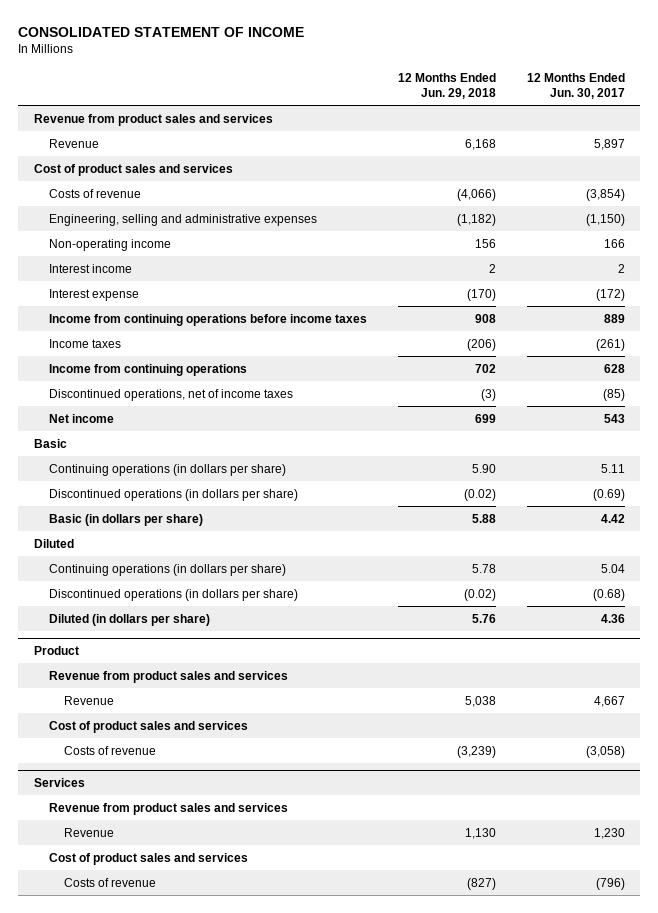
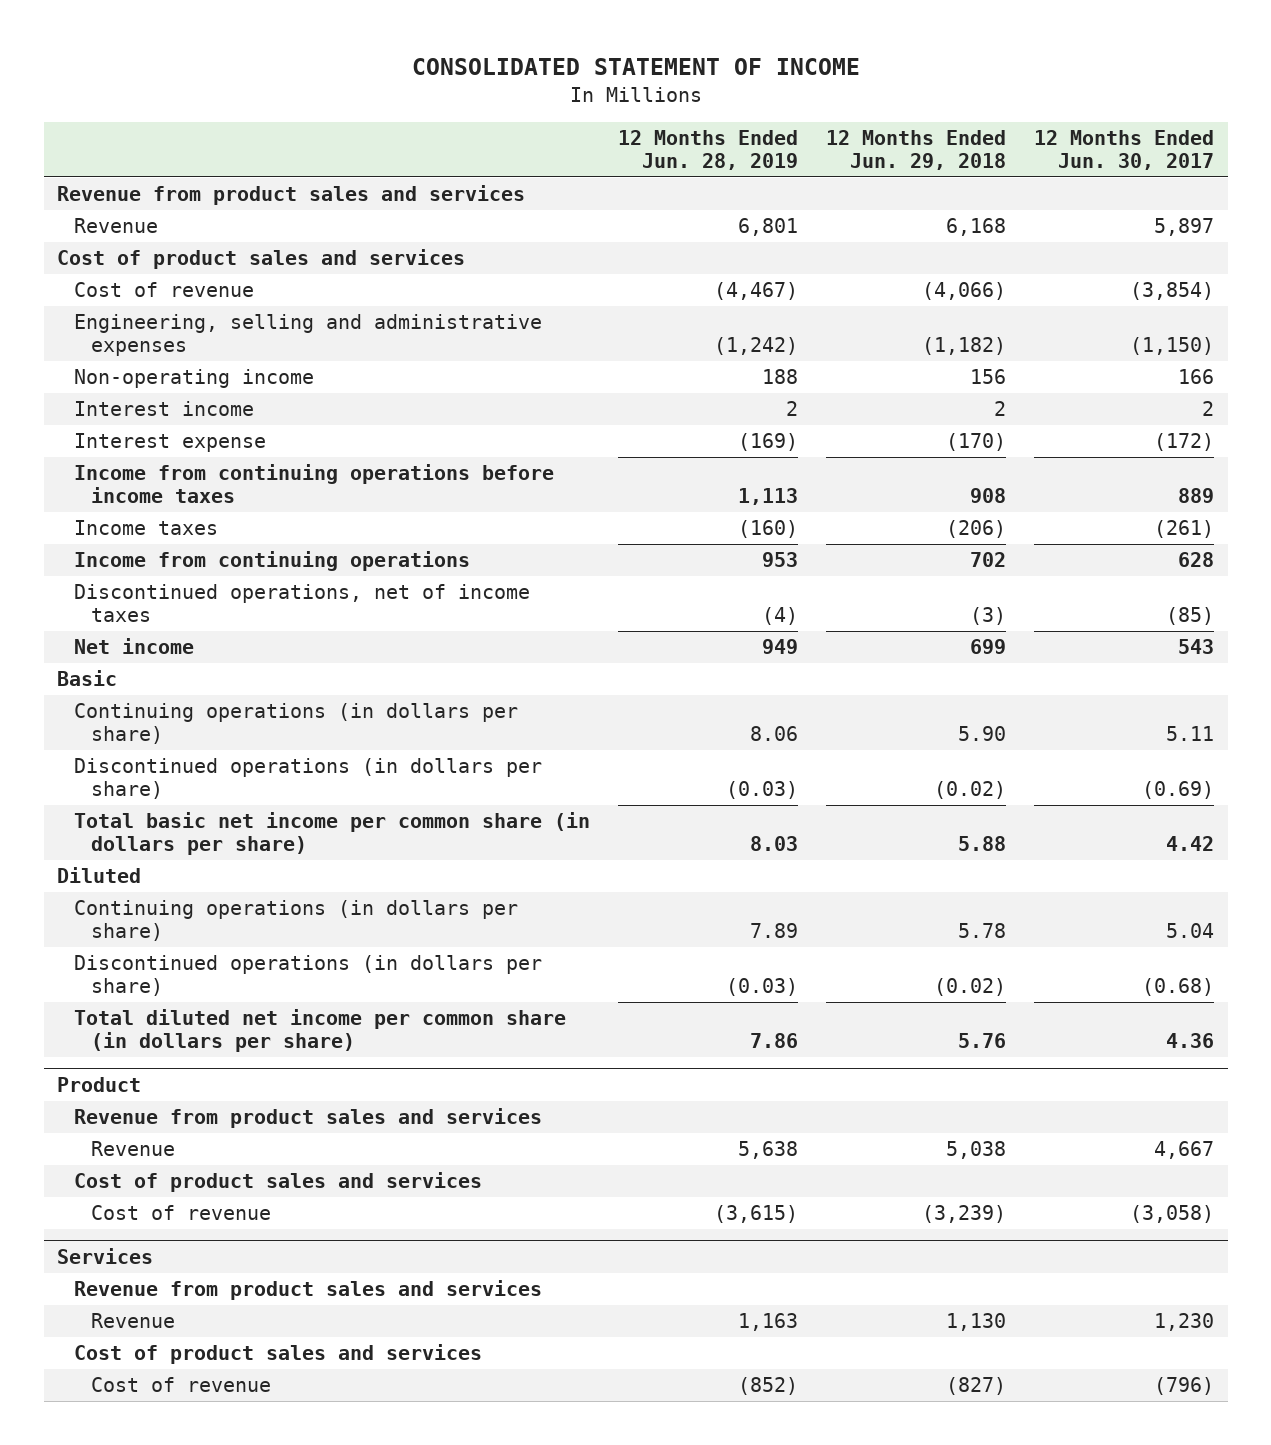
- | 12 Months Ended Jun. 29, 2018 | 12 Months Ended Jun. 30, 2017
+ | 12 Months Ended Jun. 28, 2019 | 12 Months Ended Jun. 29, 2018 | 12 Months Ended Jun. 30, 2017
- Costs of revenue | (4,066) | (3,854)
+ Cost of revenue | (4,467) | (4,066) | (3,854)
- Basic (in dollars per share) | 5.88 | 4.42
+ Total basic net income per common share (in dollars per share) | 8.03 | 5.88 | 4.42
- Diluted (in dollars per share) | 5.76 | 4.36
+ Total diluted net income per common share (in dollars per share) | 7.86 | 5.76 | 4.36
@ Product
- Costs of revenue | (3,239) | (3,058)
+ Cost of revenue | (3,615) | (3,239) | (3,058)
@ Services
- Costs of revenue | (827) | (796)
+ Cost of revenue | (852) | (827) | (796)

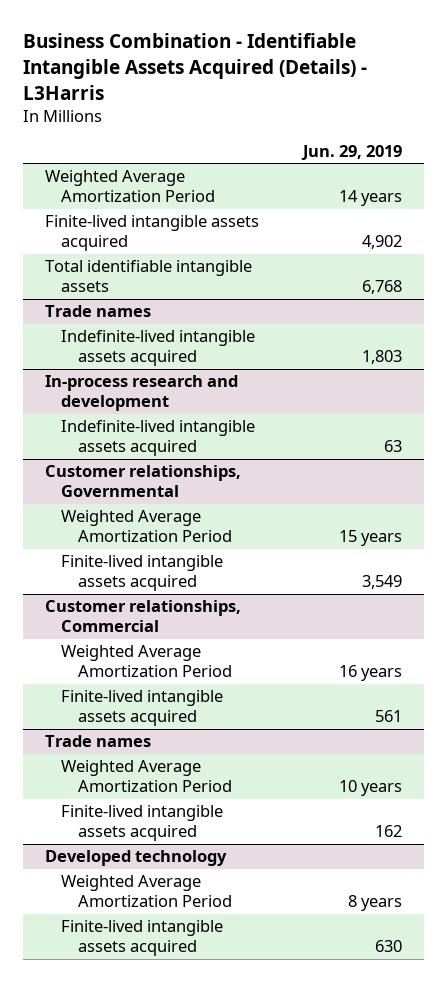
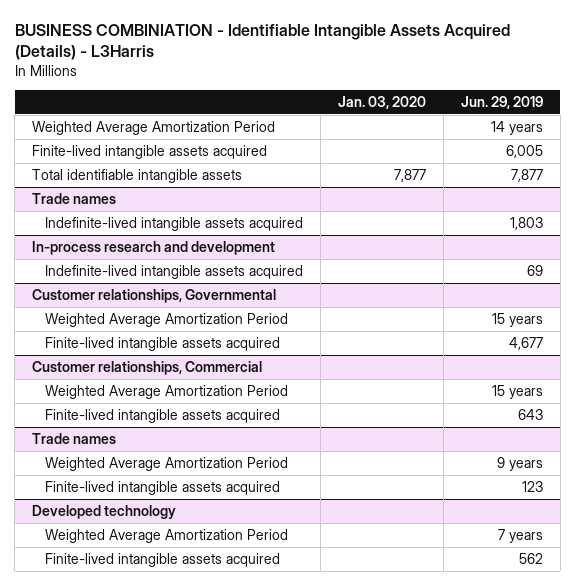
- Business Combination - Identifiable Intangible Assets Acquired (Details) - L3Harris
+ BUSINESS COMBINIATION - Identifiable Intangible Assets Acquired (Details) - L3Harris
- | Jun. 29, 2019
+ | Jan. 03, 2020 | Jun. 29, 2019
- Finite-lived intangible assets acquired | 4,902
- Total identifiable intangible assets | 6,768
+ Finite-lived intangible assets acquired | | 6,005
+ Total identifiable intangible assets | 7,877 | 7,877
@ In-process research and development
- Indefinite-lived intangible assets acquired | 63
+ Indefinite-lived intangible assets acquired | | 69
@ Customer relationships, Governmental
- Finite-lived intangible assets acquired | 3,549
+ Finite-lived intangible assets acquired | | 4,677
@ Customer relationships, Commercial
- Weighted Average Amortization Period | 16 years
- Finite-lived intangible assets acquired | 561
+ Weighted Average Amortization Period | | 15 years
+ Finite-lived intangible assets acquired | | 643
@ Trade names
- Weighted Average Amortization Period | 10 years
- Finite-lived intangible assets acquired | 162
+ Weighted Average Amortization Period | | 9 years
+ Finite-lived intangible assets acquired | | 123
@ Developed technology
- Weighted Average Amortization Period | 8 years
- Finite-lived intangible assets acquired | 630
+ Weighted Average Amortization Period | | 7 years
+ Finite-lived intangible assets acquired | | 562

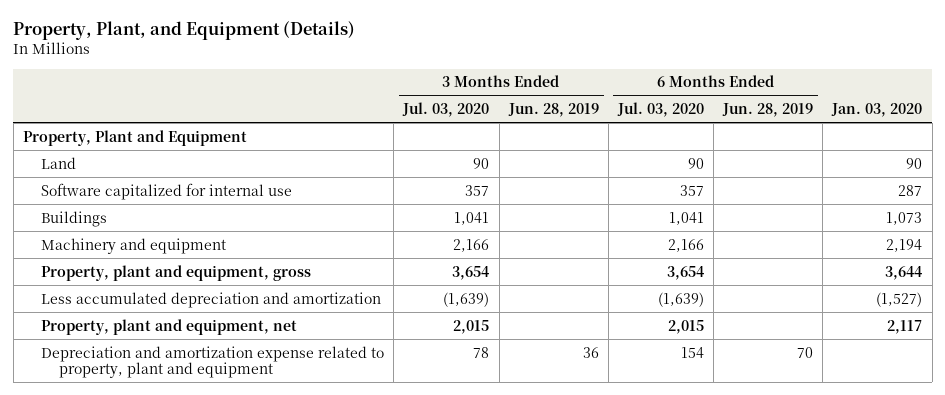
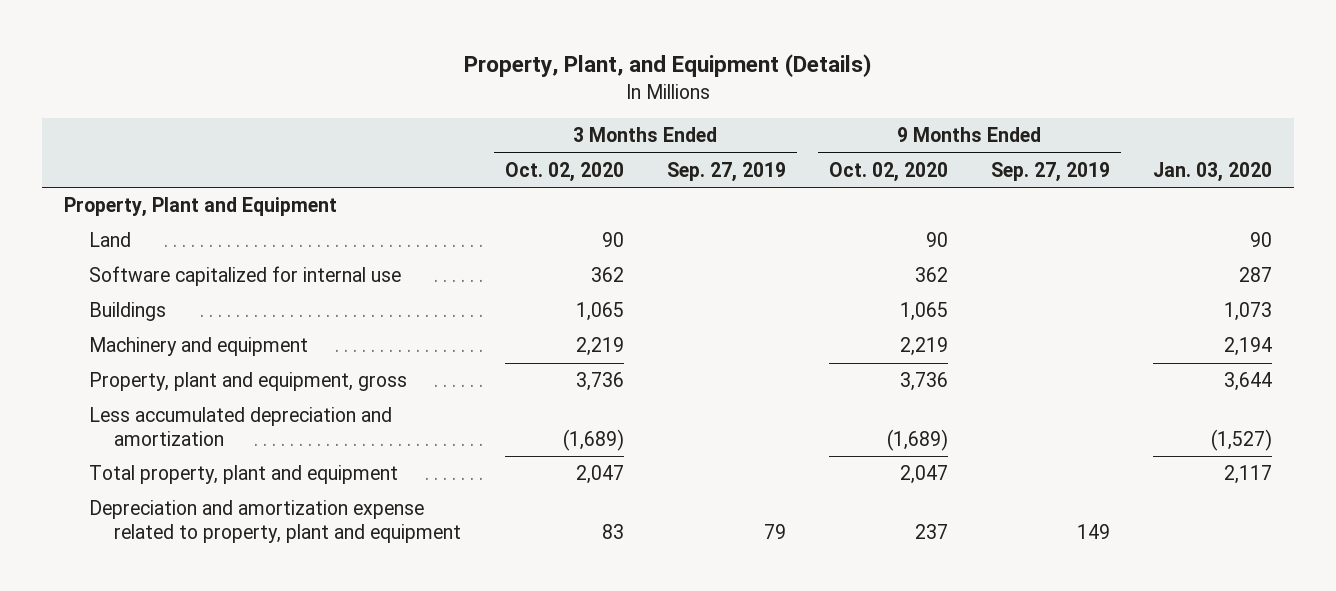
- | 3 Months Ended Jul. 03, 2020 | 3 Months Ended Jun. 28, 2019 | 6 Months Ended Jul. 03, 2020 | 6 Months Ended Jun. 28, 2019 | Jan. 03, 2020
+ | 3 Months Ended Oct. 02, 2020 | 3 Months Ended Sep. 27, 2019 | 9 Months Ended Oct. 02, 2020 | 9 Months Ended Sep. 27, 2019 | Jan. 03, 2020
- Property, plant and equipment, net | 2,015 | | 2,015 | | 2,117
+ Total property, plant and equipment | 2,047 | | 2,047 | | 2,117

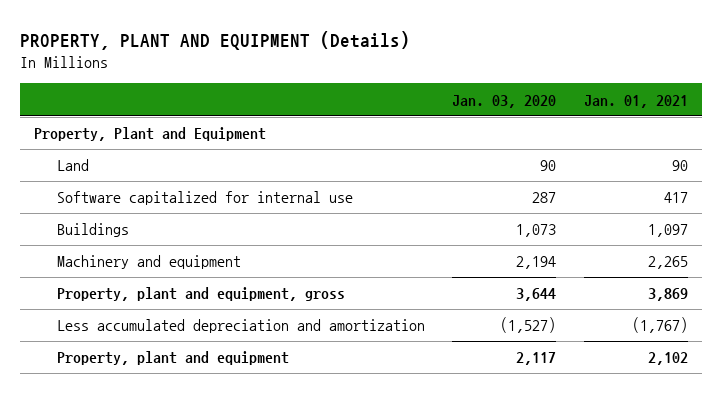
- Property, Plant, and Equipment (Details)
+ PROPERTY, PLANT AND EQUIPMENT (Details)
- | 3 Months Ended Oct. 02, 2020 | 3 Months Ended Sep. 27, 2019 | 9 Months Ended Oct. 02, 2020 | 9 Months Ended Sep. 27, 2019 | Jan. 03, 2020
+ | Jan. 03, 2020 | Jan. 01, 2021
- Total property, plant and equipment | 2,047 | | 2,047 | | 2,117
- Depreciation and amortization expense related to property, plant and equipment | 83 | 79 | 237 | 149 |
+ Property, plant and equipment | 2,117 | 2,102

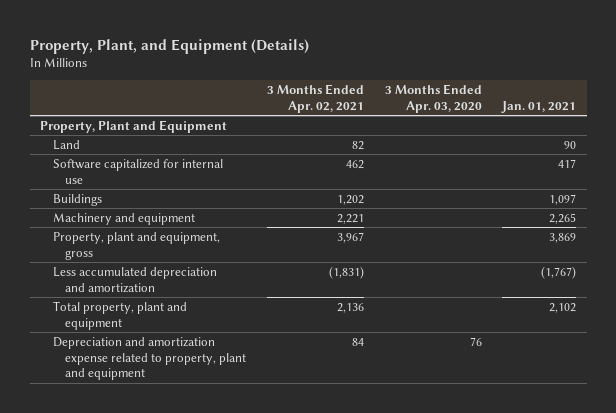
- PROPERTY, PLANT AND EQUIPMENT (Details)
+ Property, Plant, and Equipment (Details)
- | Jan. 03, 2020 | Jan. 01, 2021
+ | 3 Months Ended Apr. 02, 2021 | 3 Months Ended Apr. 03, 2020 | Jan. 01, 2021
- Property, plant and equipment | 2,117 | 2,102
+ Total property, plant and equipment | 2,136 | | 2,102
+ Depreciation and amortization expense related to property, plant and equipment | 84 | 76 |

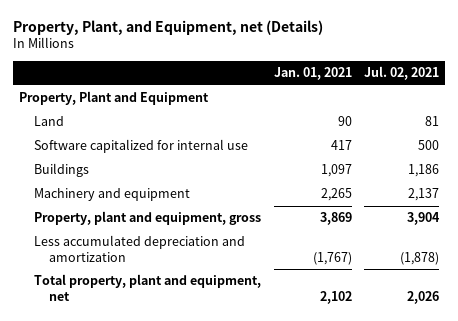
- Property, Plant, and Equipment (Details)
+ Property, Plant, and Equipment, net (Details)
- | 3 Months Ended Apr. 02, 2021 | 3 Months Ended Apr. 03, 2020 | Jan. 01, 2021
+ | Jan. 01, 2021 | Jul. 02, 2021
- Total property, plant and equipment | 2,136 | | 2,102
- Depreciation and amortization expense related to property, plant and equipment | 84 | 76 |
+ Total property, plant and equipment, net | 2,102 | 2,026

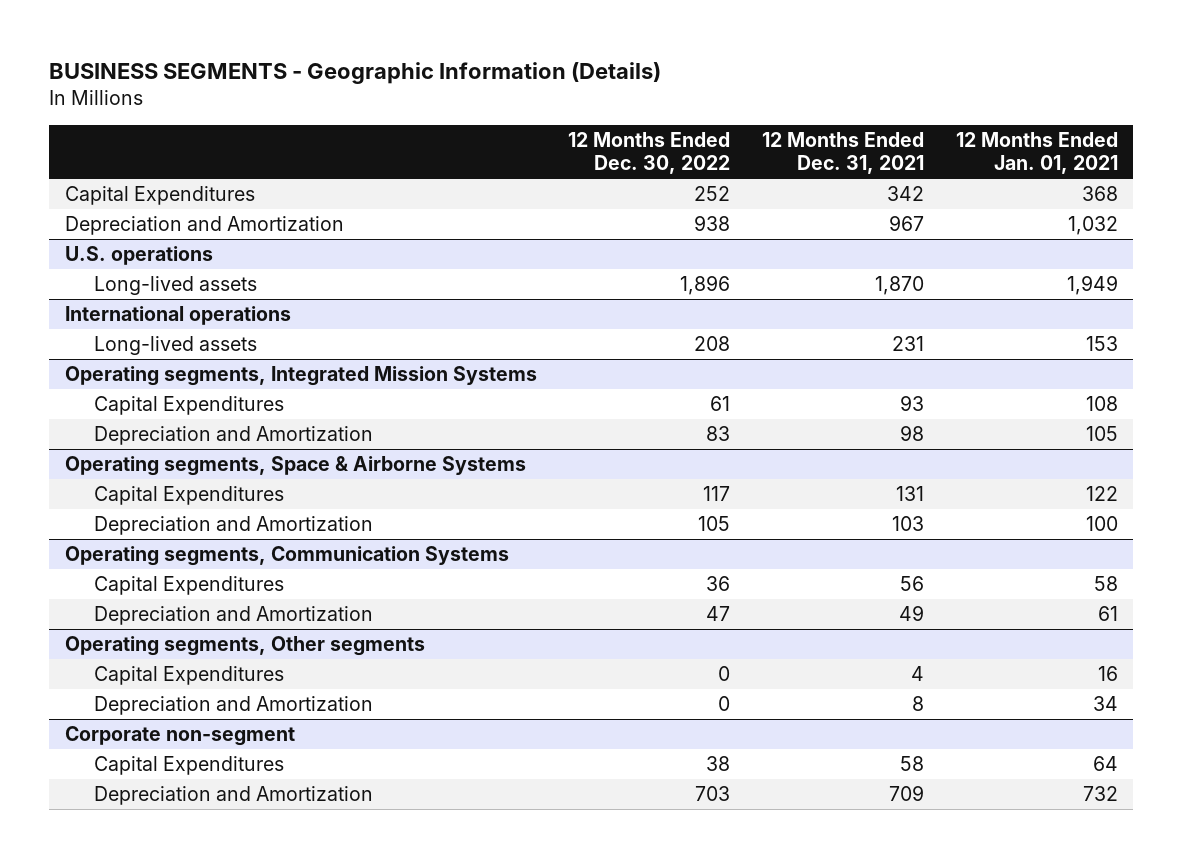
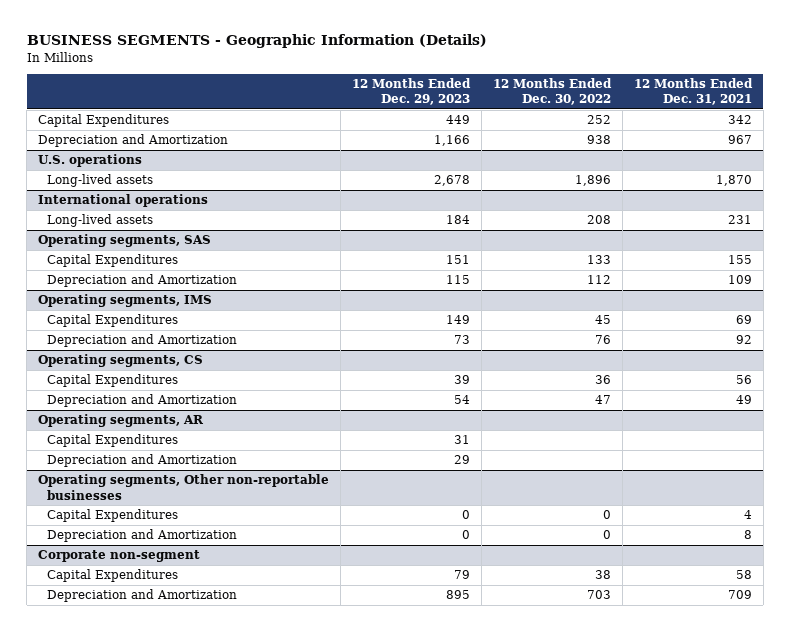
- | 12 Months Ended Dec. 30, 2022 | 12 Months Ended Dec. 31, 2021 | 12 Months Ended Jan. 01, 2021
+ | 12 Months Ended Dec. 29, 2023 | 12 Months Ended Dec. 30, 2022 | 12 Months Ended Dec. 31, 2021
- Operating segments, Integrated Mission Systems
- Capital Expenditures | 61 | 93 | 108
- Depreciation and Amortization | 83 | 98 | 105
- Operating segments, Space & Airborne Systems
- Capital Expenditures | 117 | 131 | 122
- Depreciation and Amortization | 105 | 103 | 100
- Operating segments, Communication Systems
+ Operating segments, SAS
+ Capital Expenditures | 151 | 133 | 155
+ Depreciation and Amortization | 115 | 112 | 109
+ Operating segments, IMS
+ Capital Expenditures | 149 | 45 | 69
+ Depreciation and Amortization | 73 | 76 | 92
+ Operating segments, CS
- Operating segments, Other segments
+ Operating segments, AR
+ Capital Expenditures | 31 | |
+ Depreciation and Amortization | 29 | |
+ Operating segments, Other non-reportable businesses

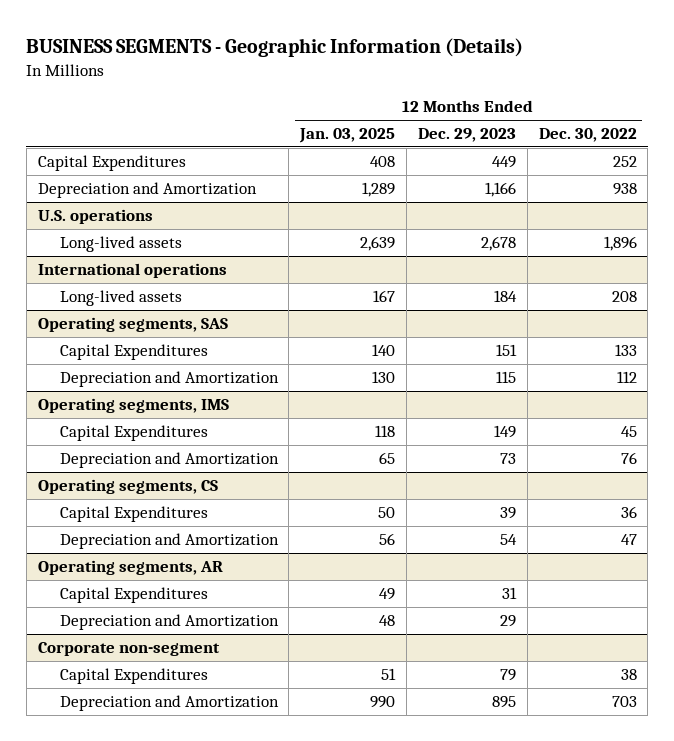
- | 12 Months Ended Dec. 29, 2023 | 12 Months Ended Dec. 30, 2022 | 12 Months Ended Dec. 31, 2021
+ | 12 Months Ended Jan. 03, 2025 | 12 Months Ended Dec. 29, 2023 | 12 Months Ended Dec. 30, 2022
- Operating segments, Other non-reportable businesses
- Capital Expenditures | 0 | 0 | 4
- Depreciation and Amortization | 0 | 0 | 8

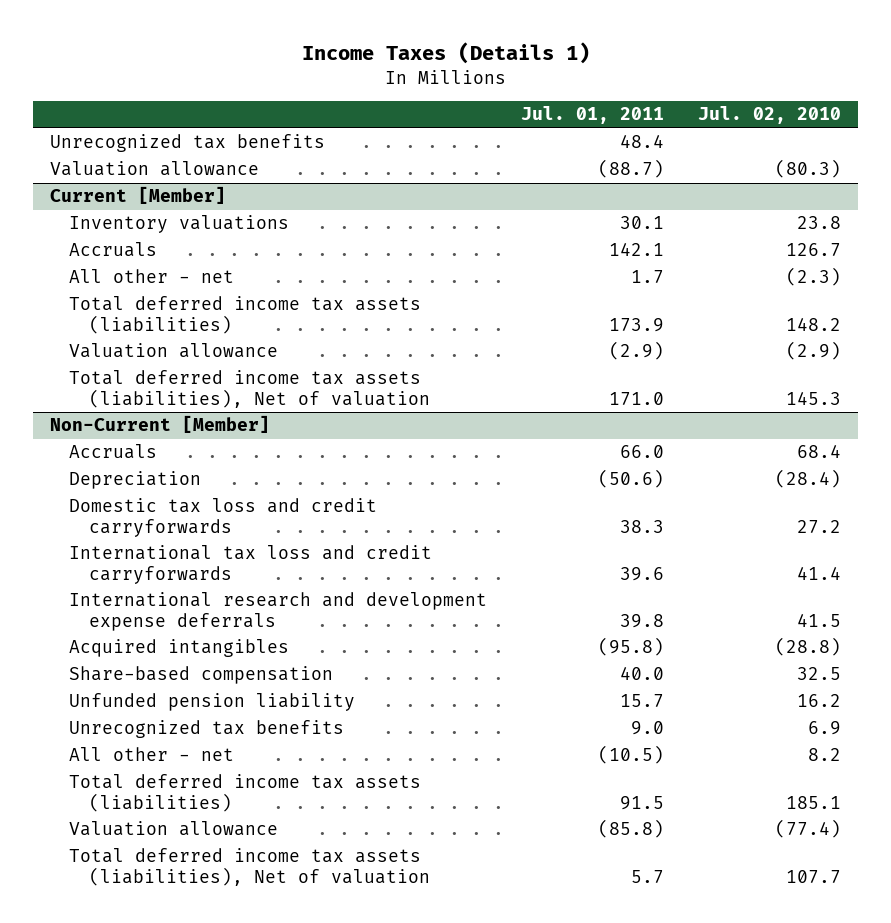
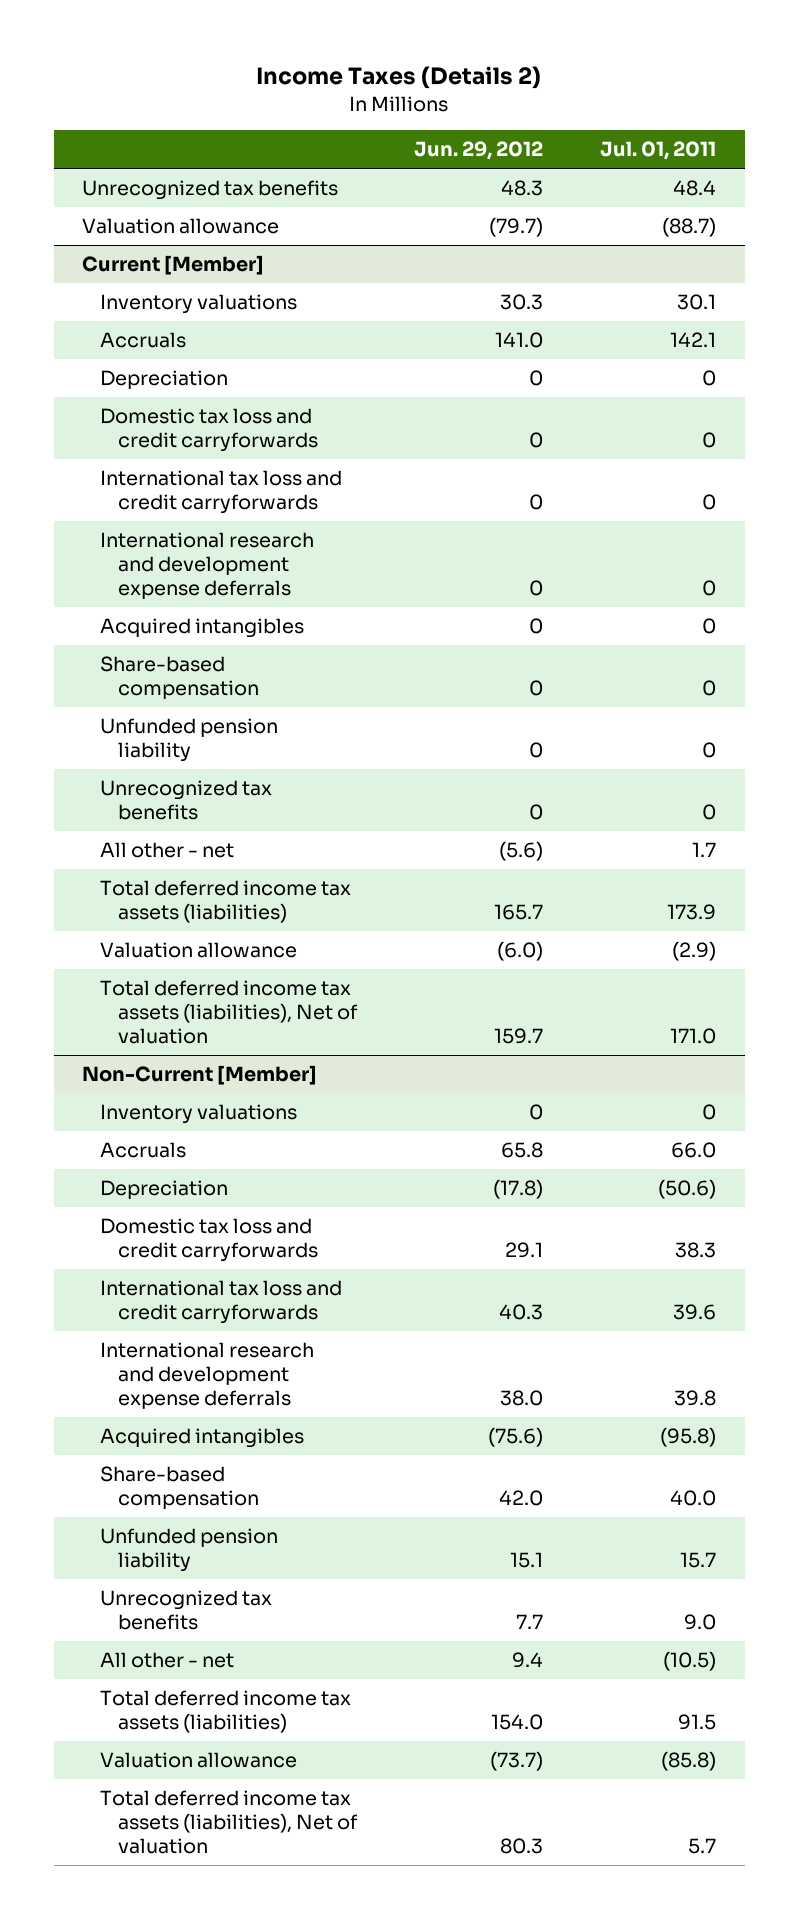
- Income Taxes (Details 1)
+ Income Taxes (Details 2)
- | Jul. 01, 2011 | Jul. 02, 2010
+ | Jun. 29, 2012 | Jul. 01, 2011
@ Current [Member]
+ Depreciation | 0 | 0
+ Domestic tax loss and credit carryforwards | 0 | 0
+ International tax loss and credit carryforwards | 0 | 0
+ International research and development expense deferrals | 0 | 0
+ Acquired intangibles | 0 | 0
+ Share-based compensation | 0 | 0
+ Unfunded pension liability | 0 | 0
+ Unrecognized tax benefits | 0 | 0
@ Non-Current [Member]
+ Inventory valuations | 0 | 0

